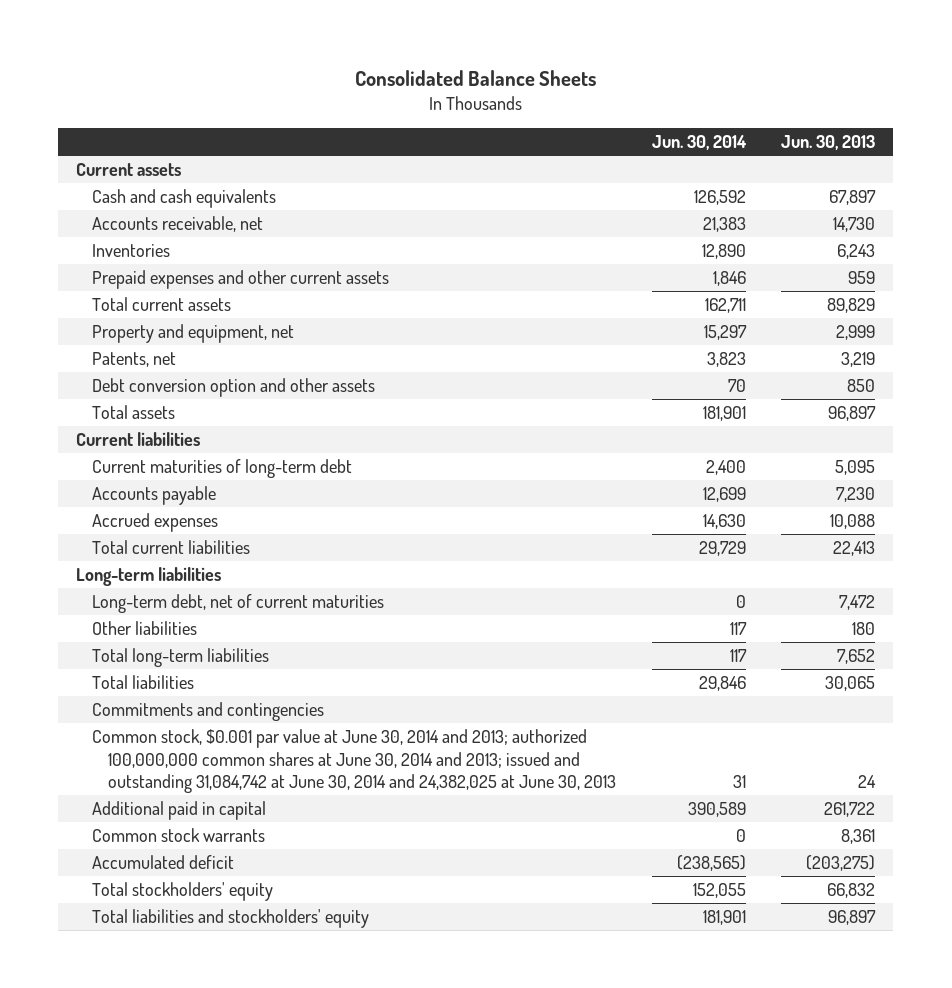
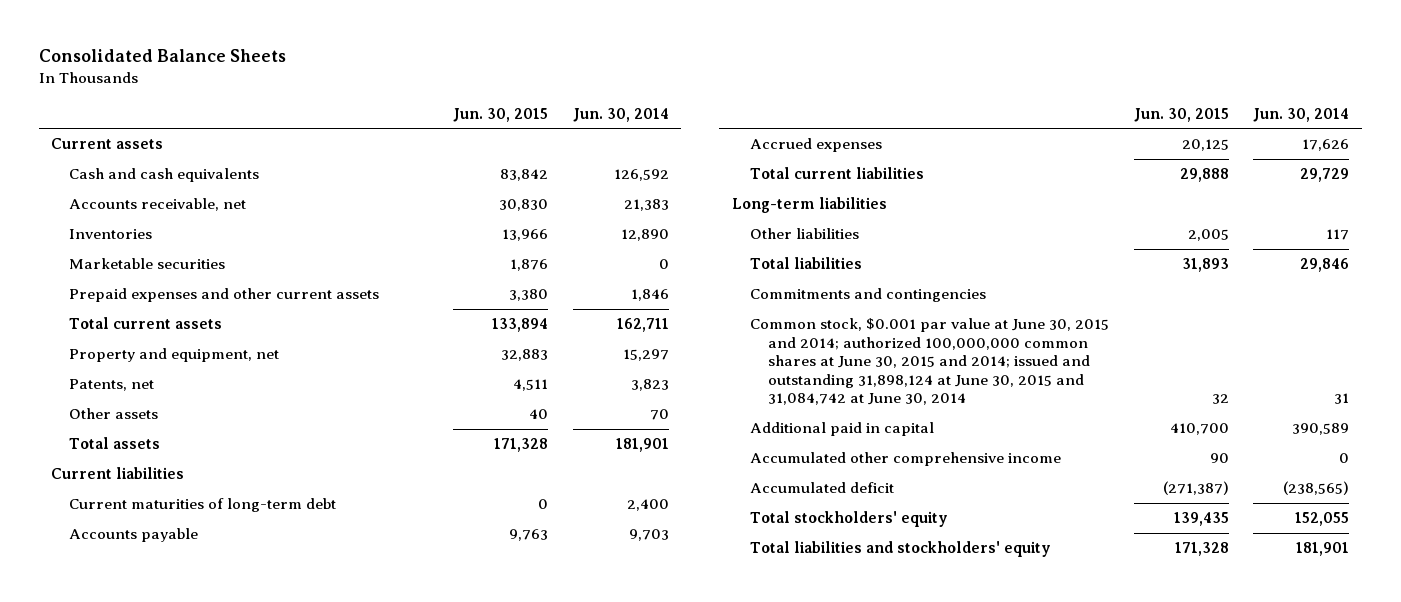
- | Jun. 30, 2014 | Jun. 30, 2013
+ | Jun. 30, 2015 | Jun. 30, 2014
+ Marketable securities | 1,876 | 0
- Debt conversion option and other assets | 70 | 850
+ Other assets | 40 | 70
- Accounts payable | 12,699 | 7,230
- Accrued expenses | 14,630 | 10,088
+ Accounts payable | 9,763 | 9,703
+ Accrued expenses | 20,125 | 17,626
- Long-term debt, net of current maturities | 0 | 7,472
- Total long-term liabilities | 117 | 7,652
- Common stock, $0.001 par value at June 30, 2014 and 2013; authorized 100,000,000 common shares at June 30, 2014 and 2013; issued and outstanding 31,084,742 at June 30, 2014 and 24,382,025 at June 30, 2013 | 31 | 24
+ Common stock, $0.001 par value at June 30, 2015 and 2014; authorized 100,000,000 common shares at June 30, 2015 and 2014; issued and outstanding 31,898,124 at June 30, 2015 and 31,084,742 at June 30, 2014 | 32 | 31
- Common stock warrants | 0 | 8,361
+ Accumulated other comprehensive income | 90 | 0

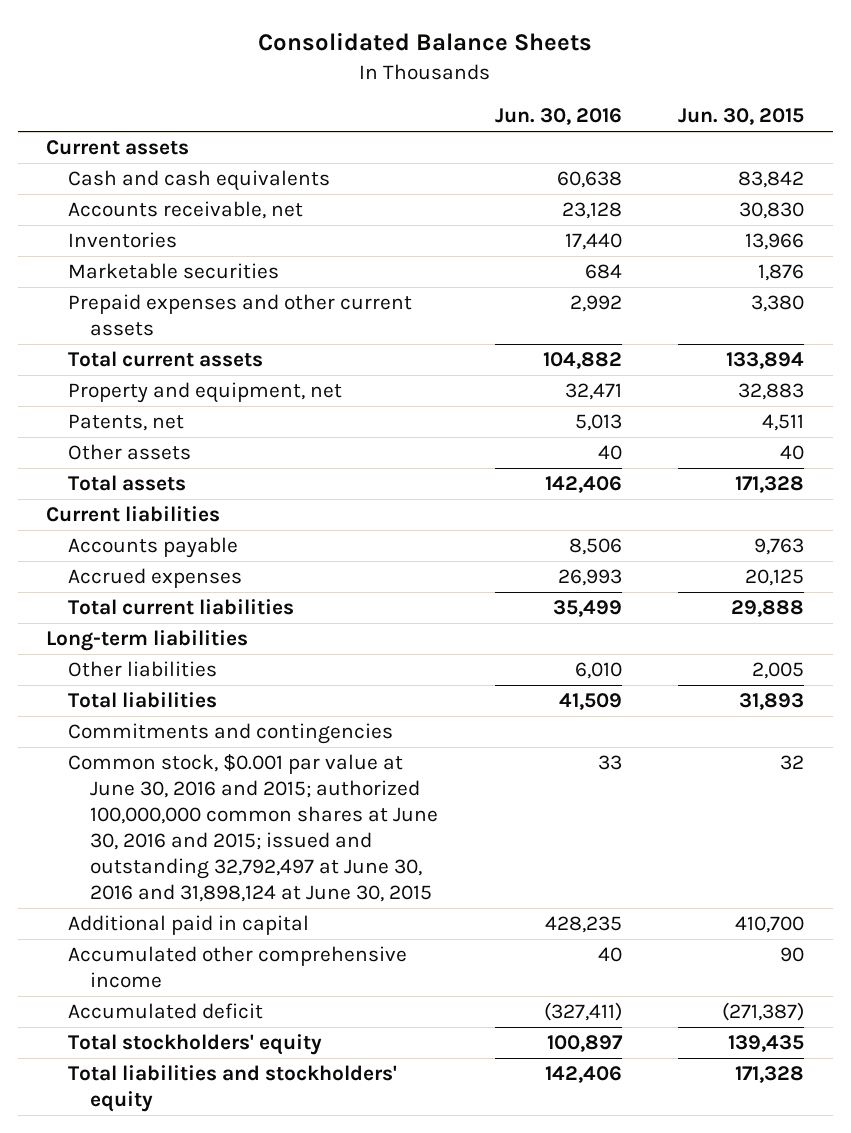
- | Jun. 30, 2015 | Jun. 30, 2014
+ | Jun. 30, 2016 | Jun. 30, 2015
- Current maturities of long-term debt | 0 | 2,400
- Common stock, $0.001 par value at June 30, 2015 and 2014; authorized 100,000,000 common shares at June 30, 2015 and 2014; issued and outstanding 31,898,124 at June 30, 2015 and 31,084,742 at June 30, 2014 | 32 | 31
+ Common stock, $0.001 par value at June 30, 2016 and 2015; authorized 100,000,000 common shares at June 30, 2016 and 2015; issued and outstanding 32,792,497 at June 30, 2016 and 31,898,124 at June 30, 2015 | 33 | 32

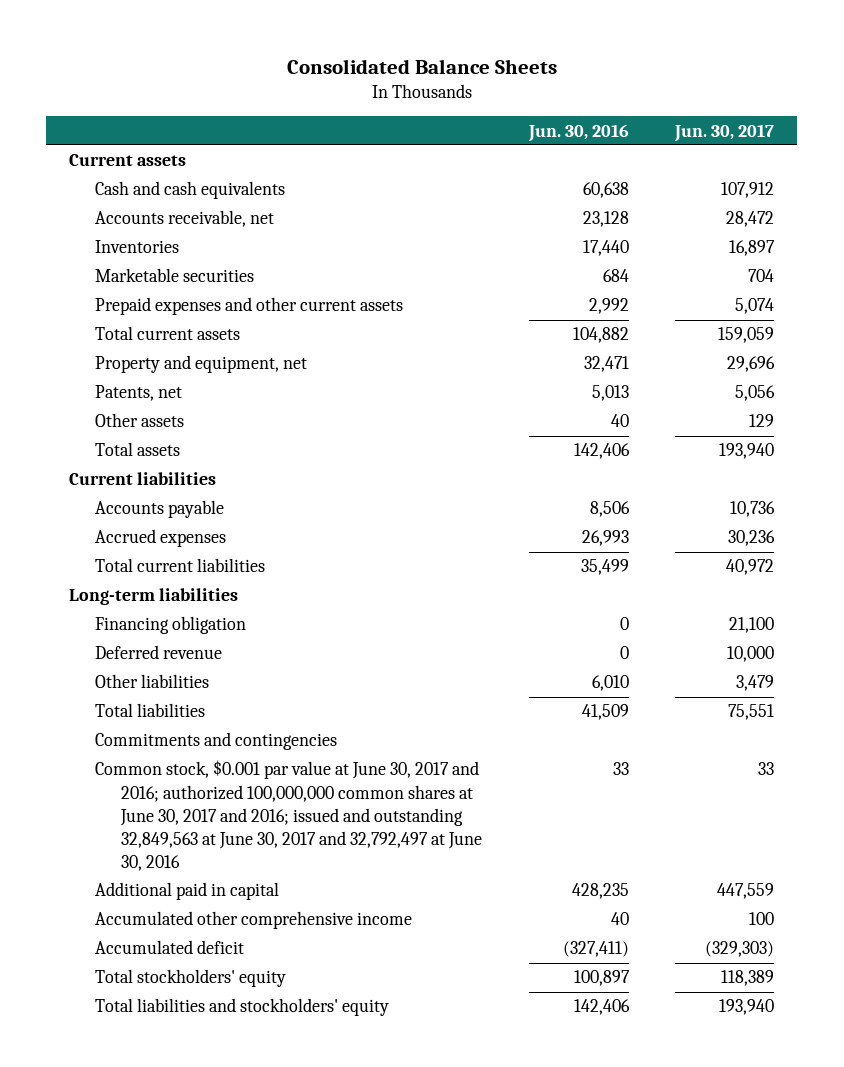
- | Jun. 30, 2016 | Jun. 30, 2015
+ | Jun. 30, 2016 | Jun. 30, 2017
+ Financing obligation | 0 | 21,100
+ Deferred revenue | 0 | 10,000
- Common stock, $0.001 par value at June 30, 2016 and 2015; authorized 100,000,000 common shares at June 30, 2016 and 2015; issued and outstanding 32,792,497 at June 30, 2016 and 31,898,124 at June 30, 2015 | 33 | 32
+ Common stock, $0.001 par value at June 30, 2017 and 2016; authorized 100,000,000 common shares at June 30, 2017 and 2016; issued and outstanding 32,849,563 at June 30, 2017 and 32,792,497 at June 30, 2016 | 33 | 33

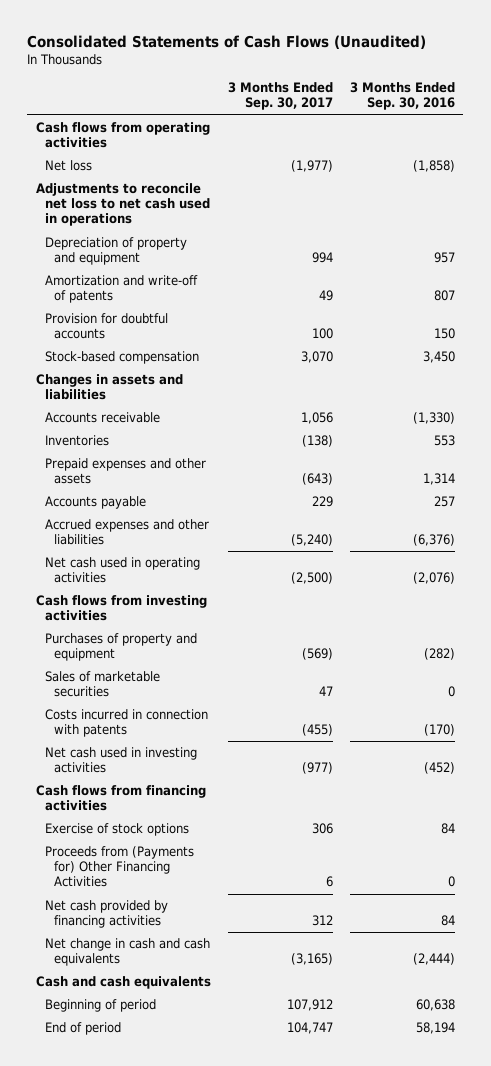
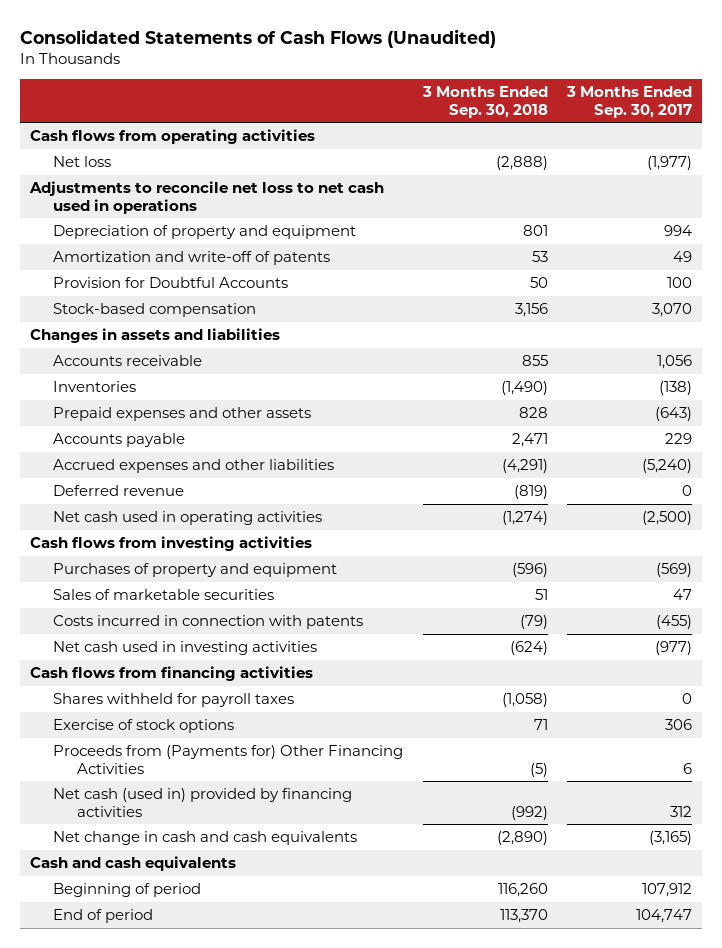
- | 3 Months Ended Sep. 30, 2017 | 3 Months Ended Sep. 30, 2016
+ | 3 Months Ended Sep. 30, 2018 | 3 Months Ended Sep. 30, 2017
- Provision for doubtful accounts | 100 | 150
+ Provision for Doubtful Accounts | 50 | 100
+ Deferred revenue | (819) | 0
+ Shares withheld for payroll taxes | (1,058) | 0
- Net cash provided by financing activities | 312 | 84
+ Net cash (used in) provided by financing activities | (992) | 312

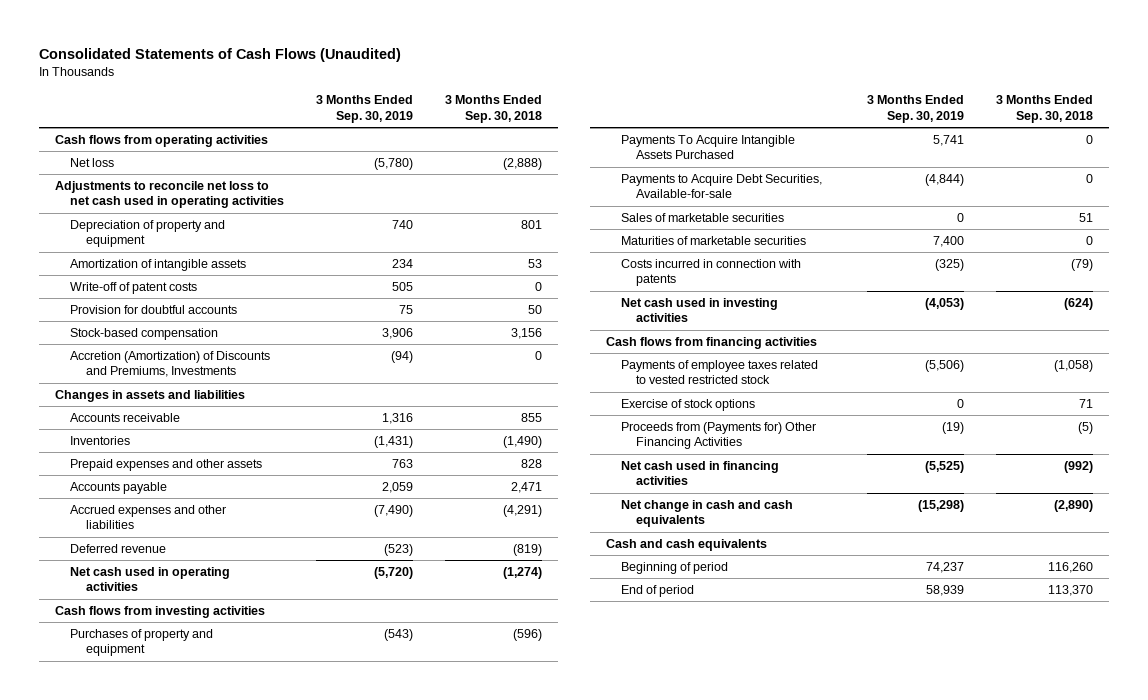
- | 3 Months Ended Sep. 30, 2018 | 3 Months Ended Sep. 30, 2017
+ | 3 Months Ended Sep. 30, 2019 | 3 Months Ended Sep. 30, 2018
- Adjustments to reconcile net loss to net cash used in operations
+ Adjustments to reconcile net loss to net cash used in operating activities
- Amortization and write-off of patents | 53 | 49
- Provision for Doubtful Accounts | 50 | 100
+ Amortization of intangible assets | 234 | 53
+ Write-off of patent costs | 505 | 0
+ Provision for doubtful accounts | 75 | 50
+ Accretion (Amortization) of Discounts and Premiums, Investments | (94) | 0
+ Payments To Acquire Intangible Assets Purchased | 5,741 | 0
+ Payments to Acquire Debt Securities, Available-for-sale | (4,844) | 0
+ Maturities of marketable securities | 7,400 | 0
- Shares withheld for payroll taxes | (1,058) | 0
+ Payments of employee taxes related to vested restricted stock | (5,506) | (1,058)
- Net cash (used in) provided by financing activities | (992) | 312
+ Net cash used in financing activities | (5,525) | (992)

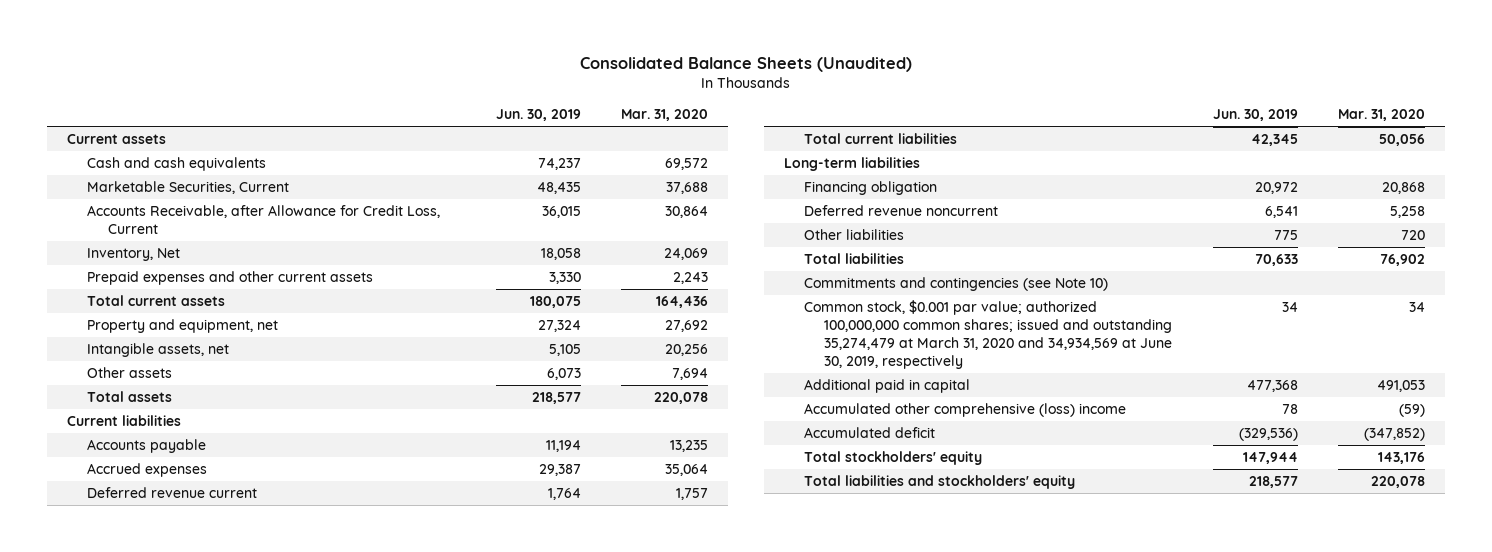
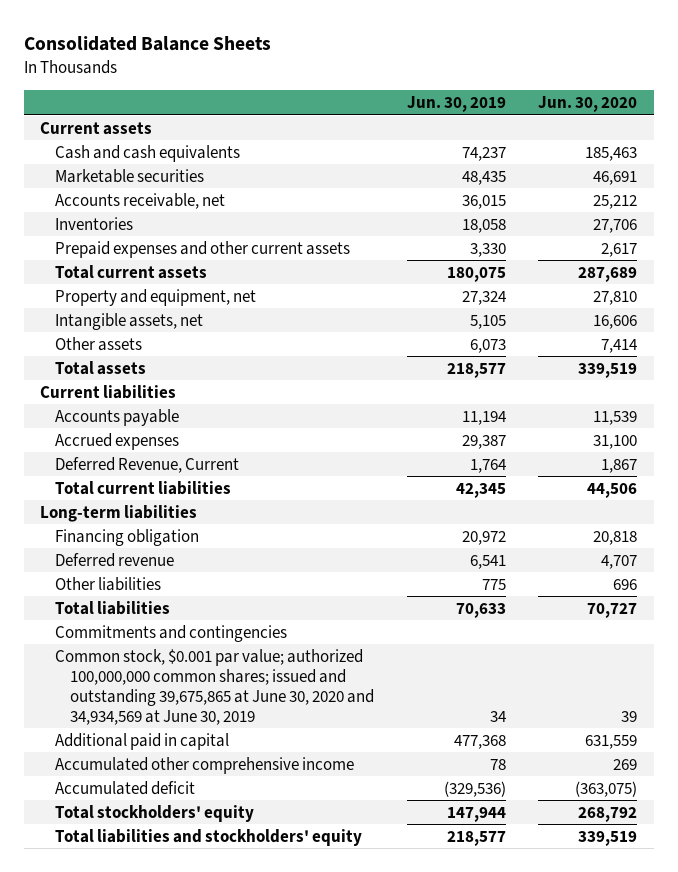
- Consolidated Balance Sheets (Unaudited)
+ Consolidated Balance Sheets
- | Jun. 30, 2019 | Mar. 31, 2020
+ | Jun. 30, 2019 | Jun. 30, 2020
- Marketable Securities, Current | 48,435 | 37,688
- Accounts Receivable, after Allowance for Credit Loss, Current | 36,015 | 30,864
- Inventory, Net | 18,058 | 24,069
+ Marketable securities | 48,435 | 46,691
+ Accounts receivable, net | 36,015 | 25,212
+ Inventories | 18,058 | 27,706
- Deferred revenue current | 1,764 | 1,757
+ Deferred Revenue, Current | 1,764 | 1,867
- Deferred revenue noncurrent | 6,541 | 5,258
+ Deferred revenue | 6,541 | 4,707
- Commitments and contingencies (see Note 10)
- Common stock, $0.001 par value; authorized 100,000,000 common shares; issued and outstanding 35,274,479 at March 31, 2020 and 34,934,569 at June 30, 2019, respectively | 34 | 34
+ Commitments and contingencies
+ Common stock, $0.001 par value; authorized 100,000,000 common shares; issued and outstanding 39,675,865 at June 30, 2020 and 34,934,569 at June 30, 2019 | 34 | 39
- Accumulated other comprehensive (loss) income | 78 | (59)
+ Accumulated other comprehensive income | 78 | 269

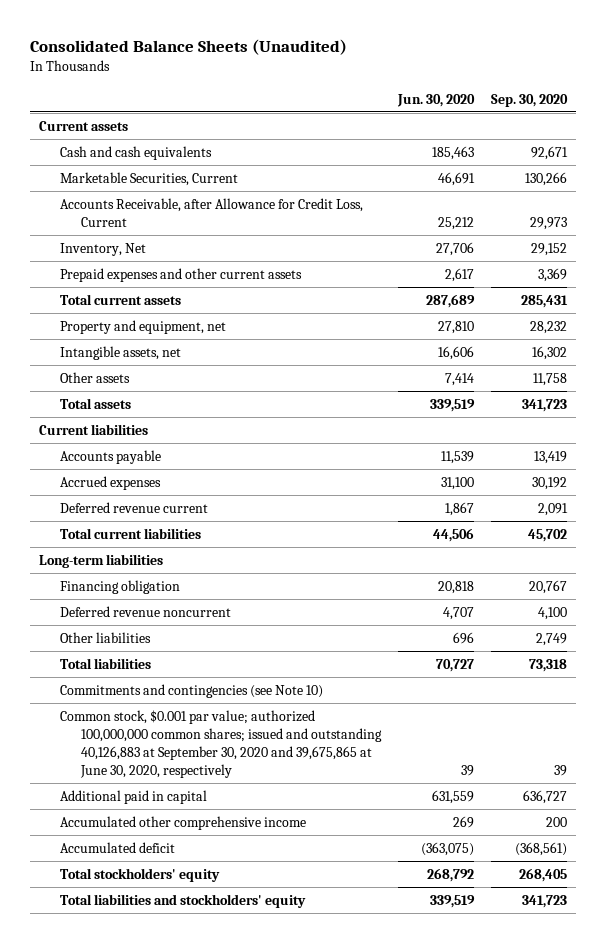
- Consolidated Balance Sheets
+ Consolidated Balance Sheets (Unaudited)
- | Jun. 30, 2019 | Jun. 30, 2020
+ | Jun. 30, 2020 | Sep. 30, 2020
- Marketable securities | 48,435 | 46,691
- Accounts receivable, net | 36,015 | 25,212
- Inventories | 18,058 | 27,706
+ Marketable Securities, Current | 46,691 | 130,266
+ Accounts Receivable, after Allowance for Credit Loss, Current | 25,212 | 29,973
+ Inventory, Net | 27,706 | 29,152
- Deferred Revenue, Current | 1,764 | 1,867
+ Deferred revenue current | 1,867 | 2,091
- Deferred revenue | 6,541 | 4,707
+ Deferred revenue noncurrent | 4,707 | 4,100
- Commitments and contingencies
- Common stock, $0.001 par value; authorized 100,000,000 common shares; issued and outstanding 39,675,865 at June 30, 2020 and 34,934,569 at June 30, 2019 | 34 | 39
+ Commitments and contingencies (see Note 10)
+ Common stock, $0.001 par value; authorized 100,000,000 common shares; issued and outstanding 40,126,883 at September 30, 2020 and 39,675,865 at June 30, 2020, respectively | 39 | 39

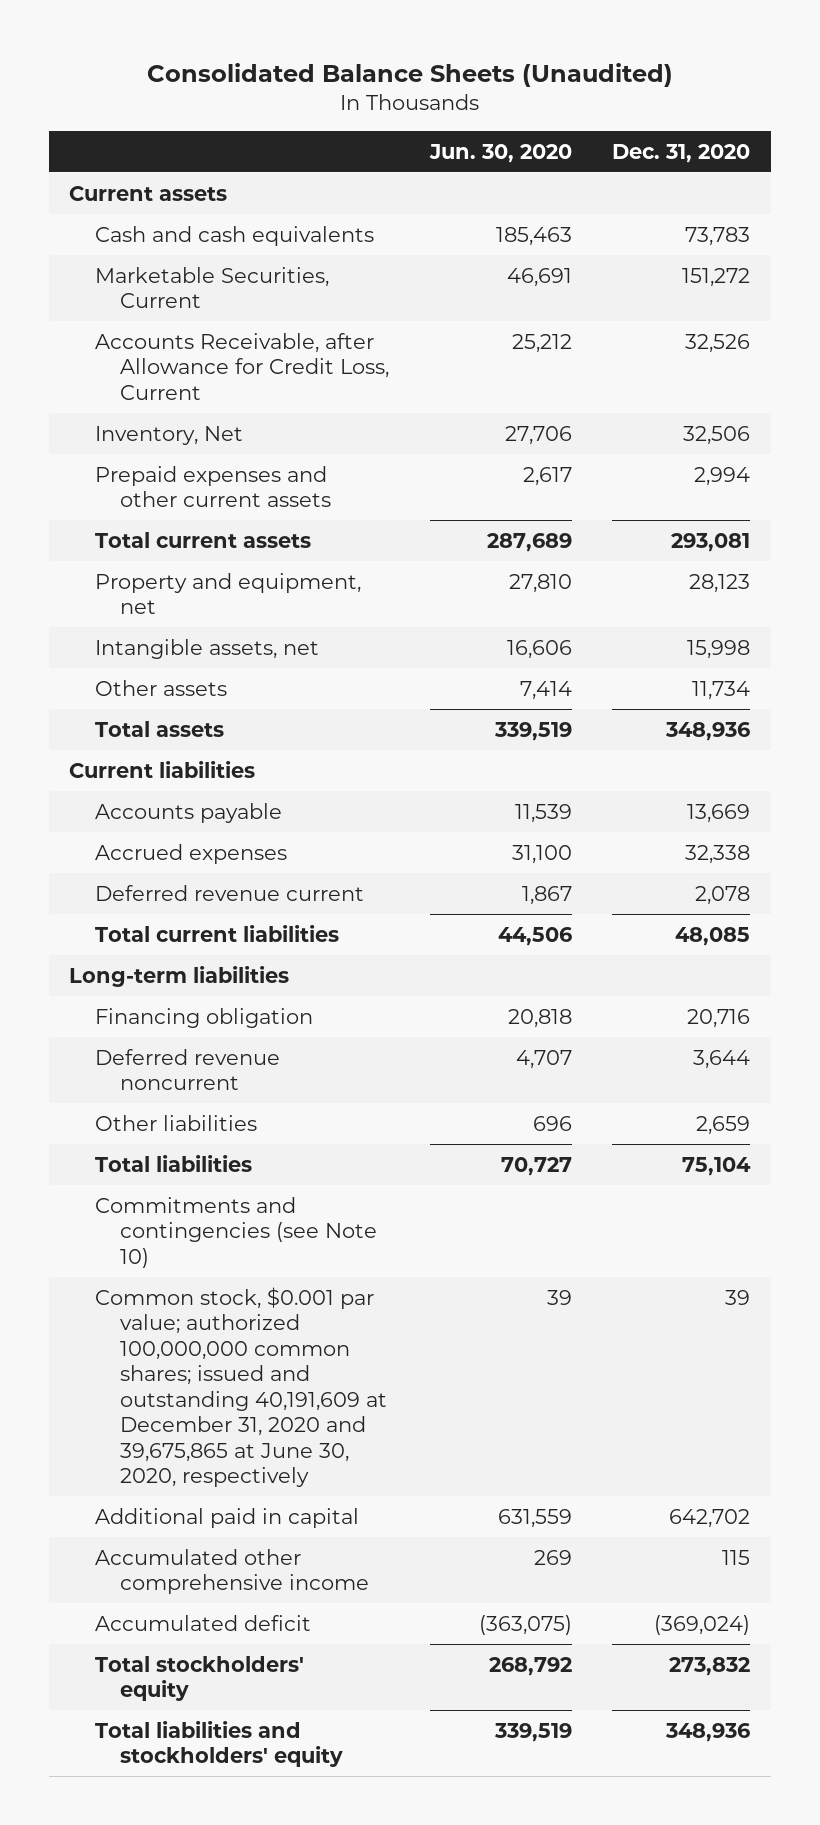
- | Jun. 30, 2020 | Sep. 30, 2020
+ | Jun. 30, 2020 | Dec. 31, 2020
- Common stock, $0.001 par value; authorized 100,000,000 common shares; issued and outstanding 40,126,883 at September 30, 2020 and 39,675,865 at June 30, 2020, respectively | 39 | 39
+ Common stock, $0.001 par value; authorized 100,000,000 common shares; issued and outstanding 40,191,609 at December 31, 2020 and 39,675,865 at June 30, 2020, respectively | 39 | 39

